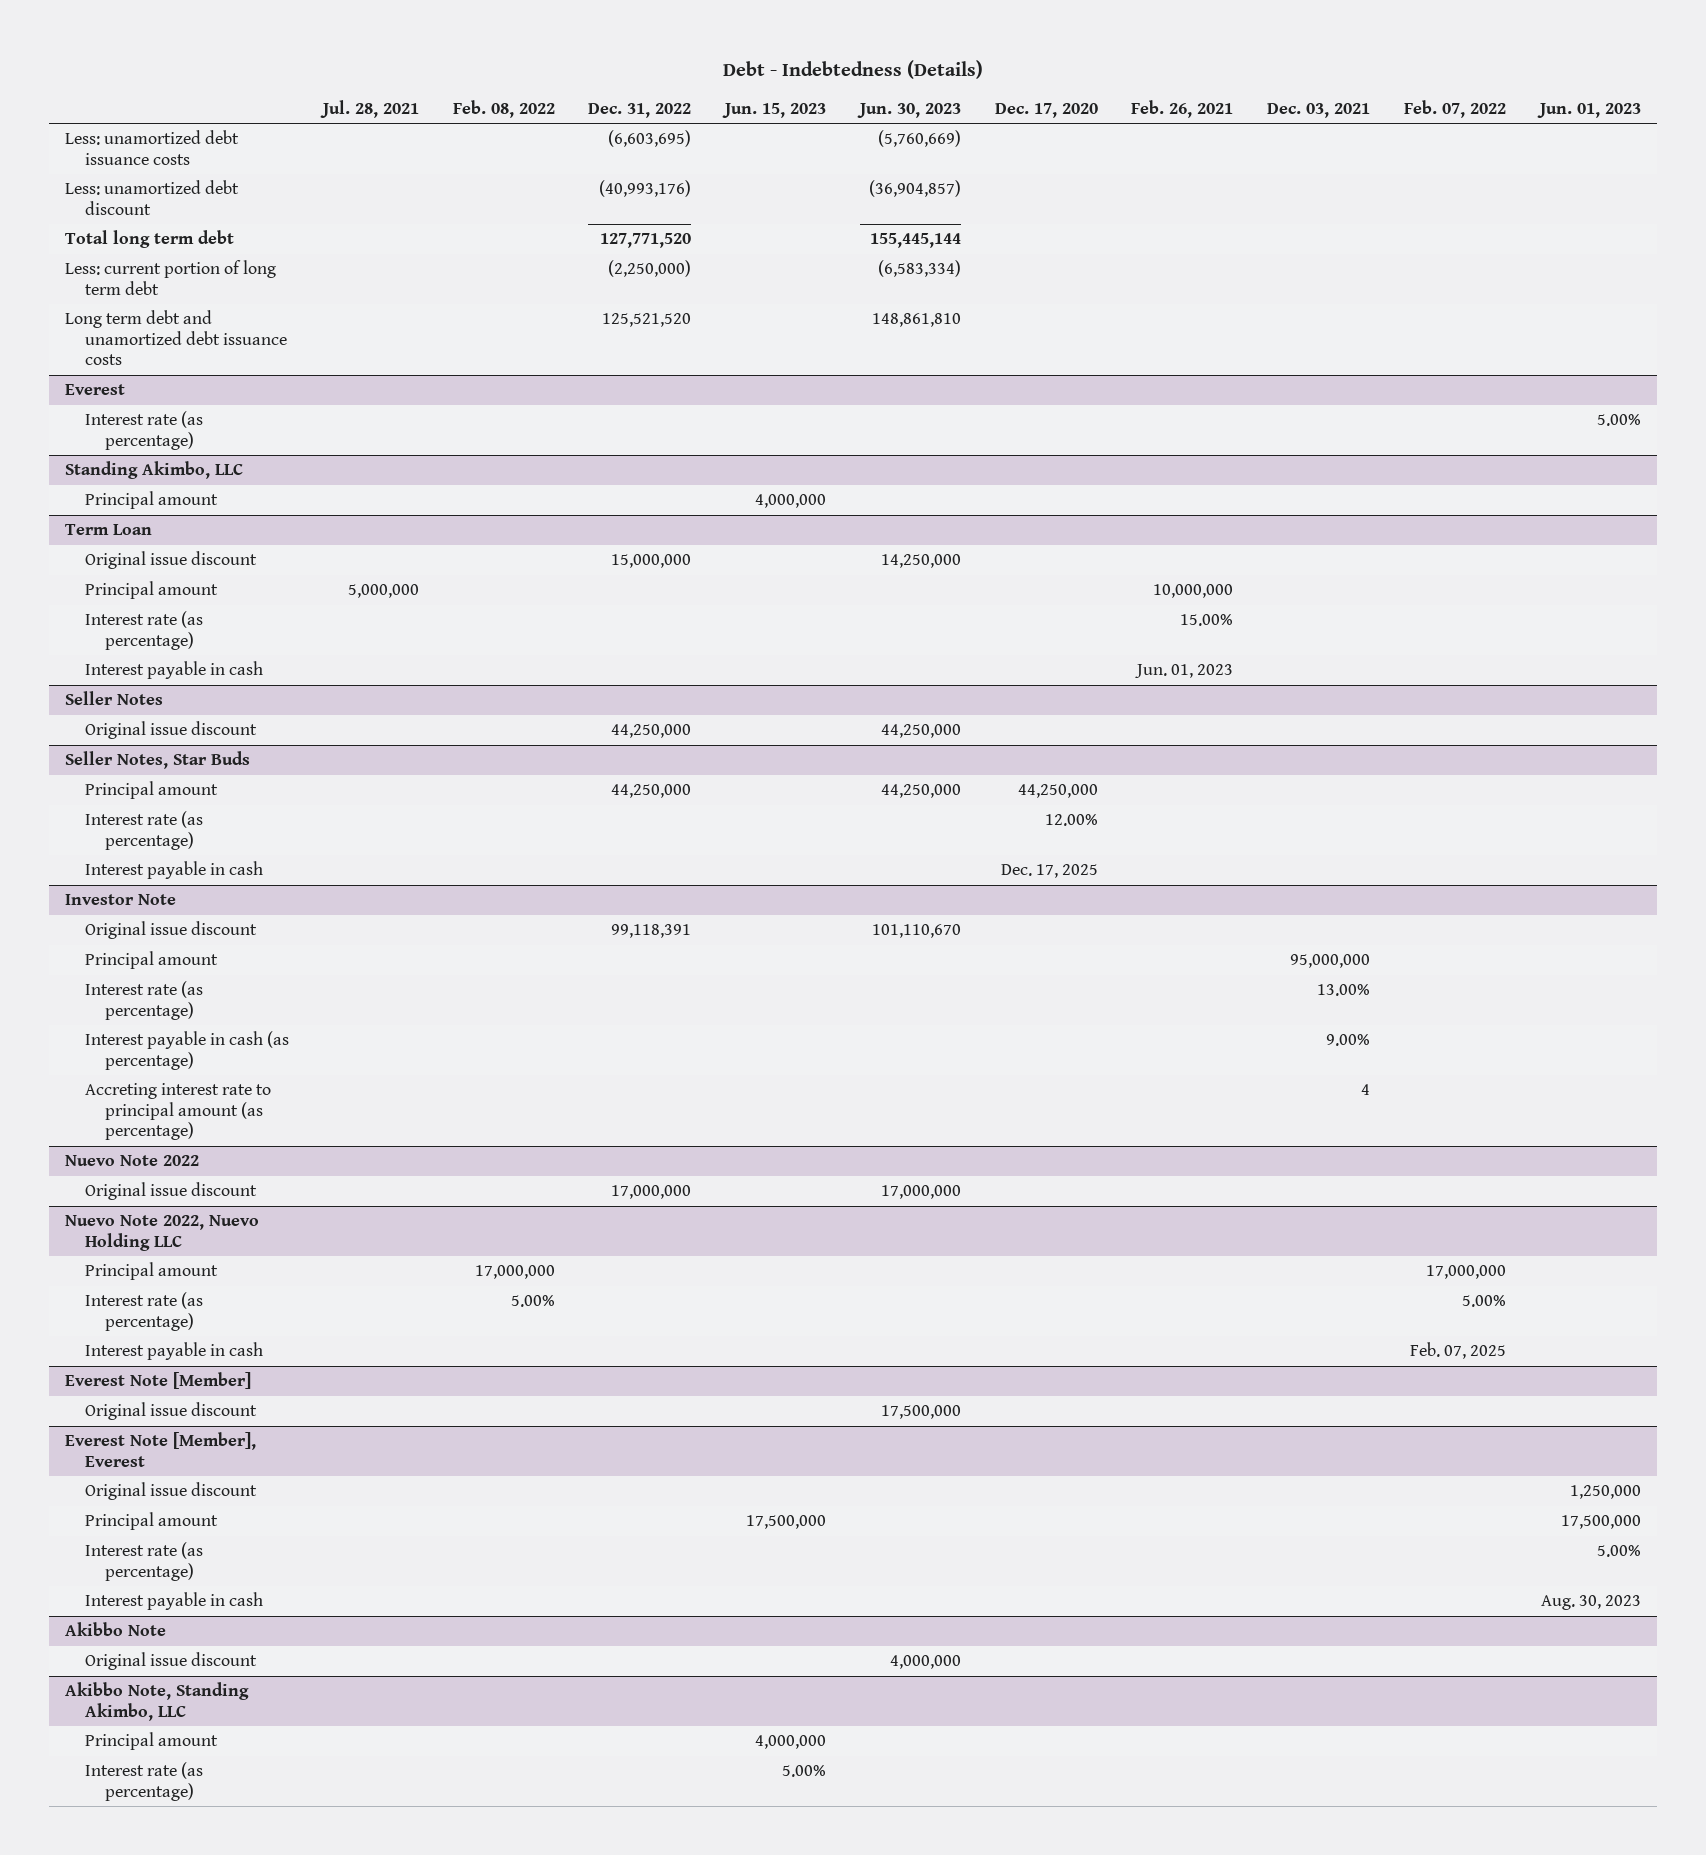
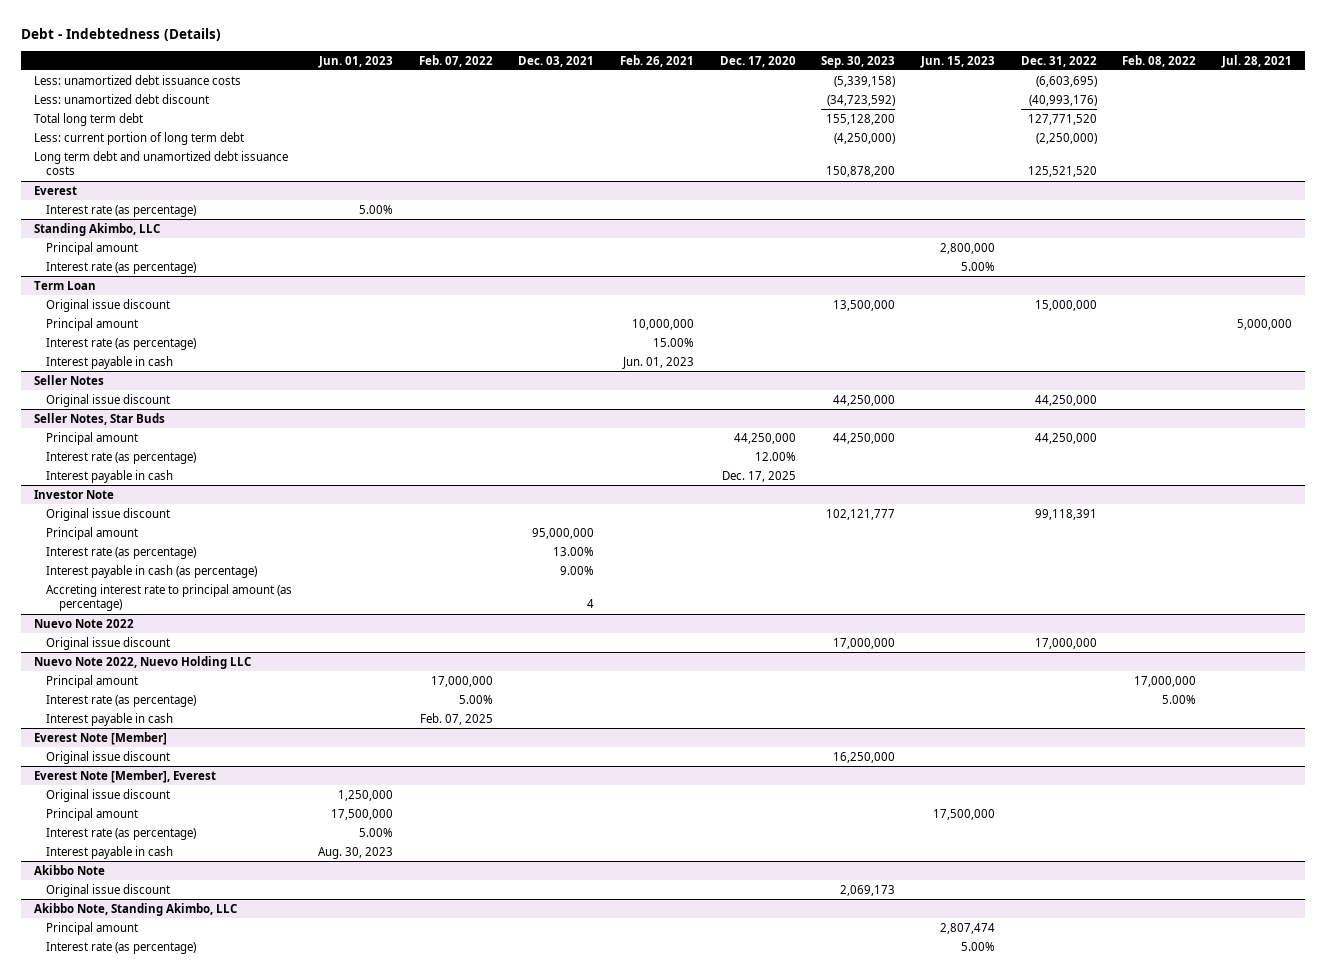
- | Jul. 28, 2021 | Feb. 08, 2022 | Dec. 31, 2022 | Jun. 15, 2023 | Jun. 30, 2023 | Dec. 17, 2020 | Feb. 26, 2021 | Dec. 03, 2021 | Feb. 07, 2022 | Jun. 01, 2023
+ | Jun. 01, 2023 | Feb. 07, 2022 | Dec. 03, 2021 | Feb. 26, 2021 | Dec. 17, 2020 | Sep. 30, 2023 | Jun. 15, 2023 | Dec. 31, 2022 | Feb. 08, 2022 | Jul. 28, 2021
@ Standing Akimbo, LLC
- Principal amount | | | | 4,000,000 | | | | | |
+ Principal amount | | | | | | | 2,800,000 | | |
+ Interest rate (as percentage) | | | | | | | 5.00% | | |
@ Akibbo Note, Standing Akimbo, LLC
- Principal amount | | | | 4,000,000 | | | | | |
+ Principal amount | | | | | | | 2,807,474 | | |

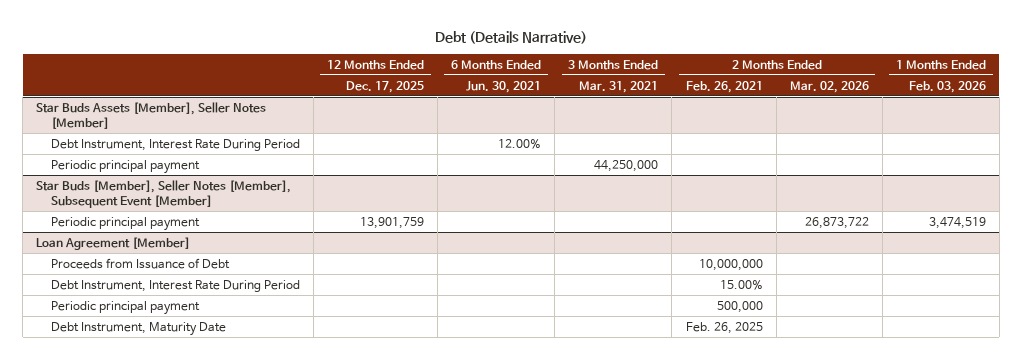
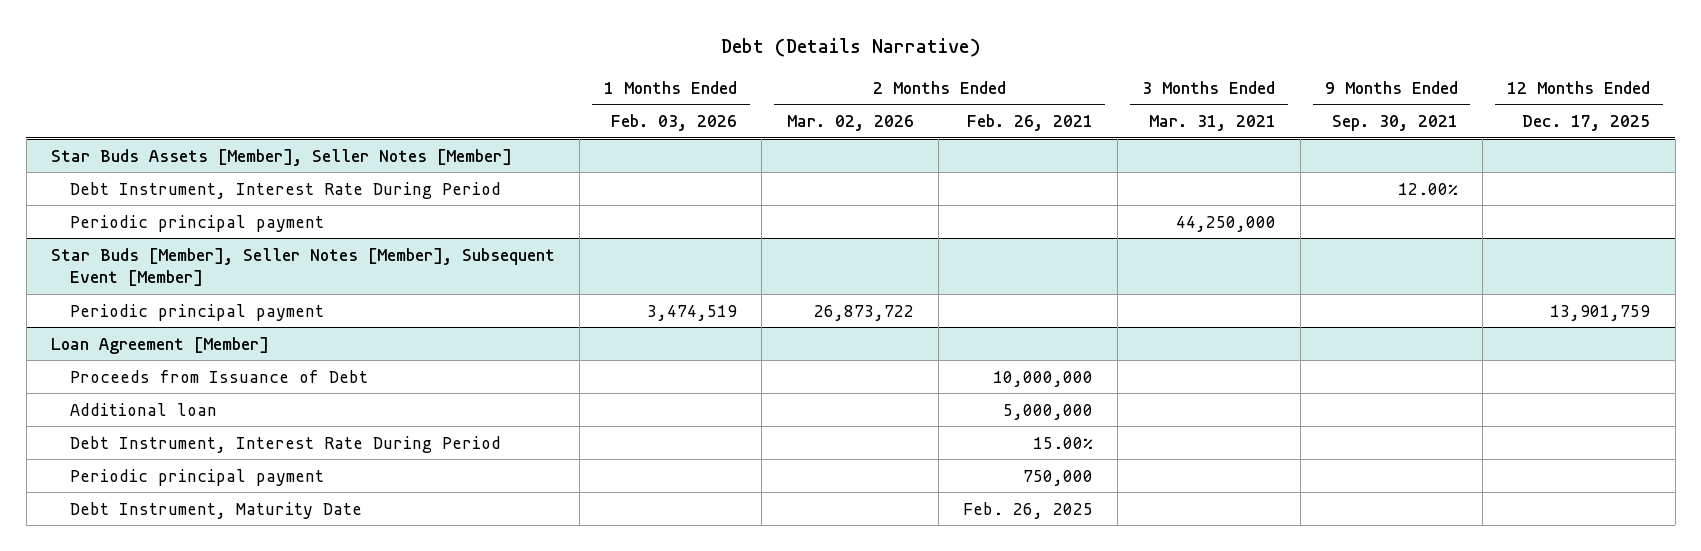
- | 12 Months Ended Dec. 17, 2025 | 6 Months Ended Jun. 30, 2021 | 3 Months Ended Mar. 31, 2021 | 2 Months Ended Feb. 26, 2021 | 2 Months Ended Mar. 02, 2026 | 1 Months Ended Feb. 03, 2026
+ | 1 Months Ended Feb. 03, 2026 | 2 Months Ended Mar. 02, 2026 | 2 Months Ended Feb. 26, 2021 | 3 Months Ended Mar. 31, 2021 | 9 Months Ended Sep. 30, 2021 | 12 Months Ended Dec. 17, 2025
@ Loan Agreement [Member]
+ Additional loan | | | 5,000,000 | | |
- Periodic principal payment | | | | 500,000 | |
+ Periodic principal payment | | | 750,000 | | |

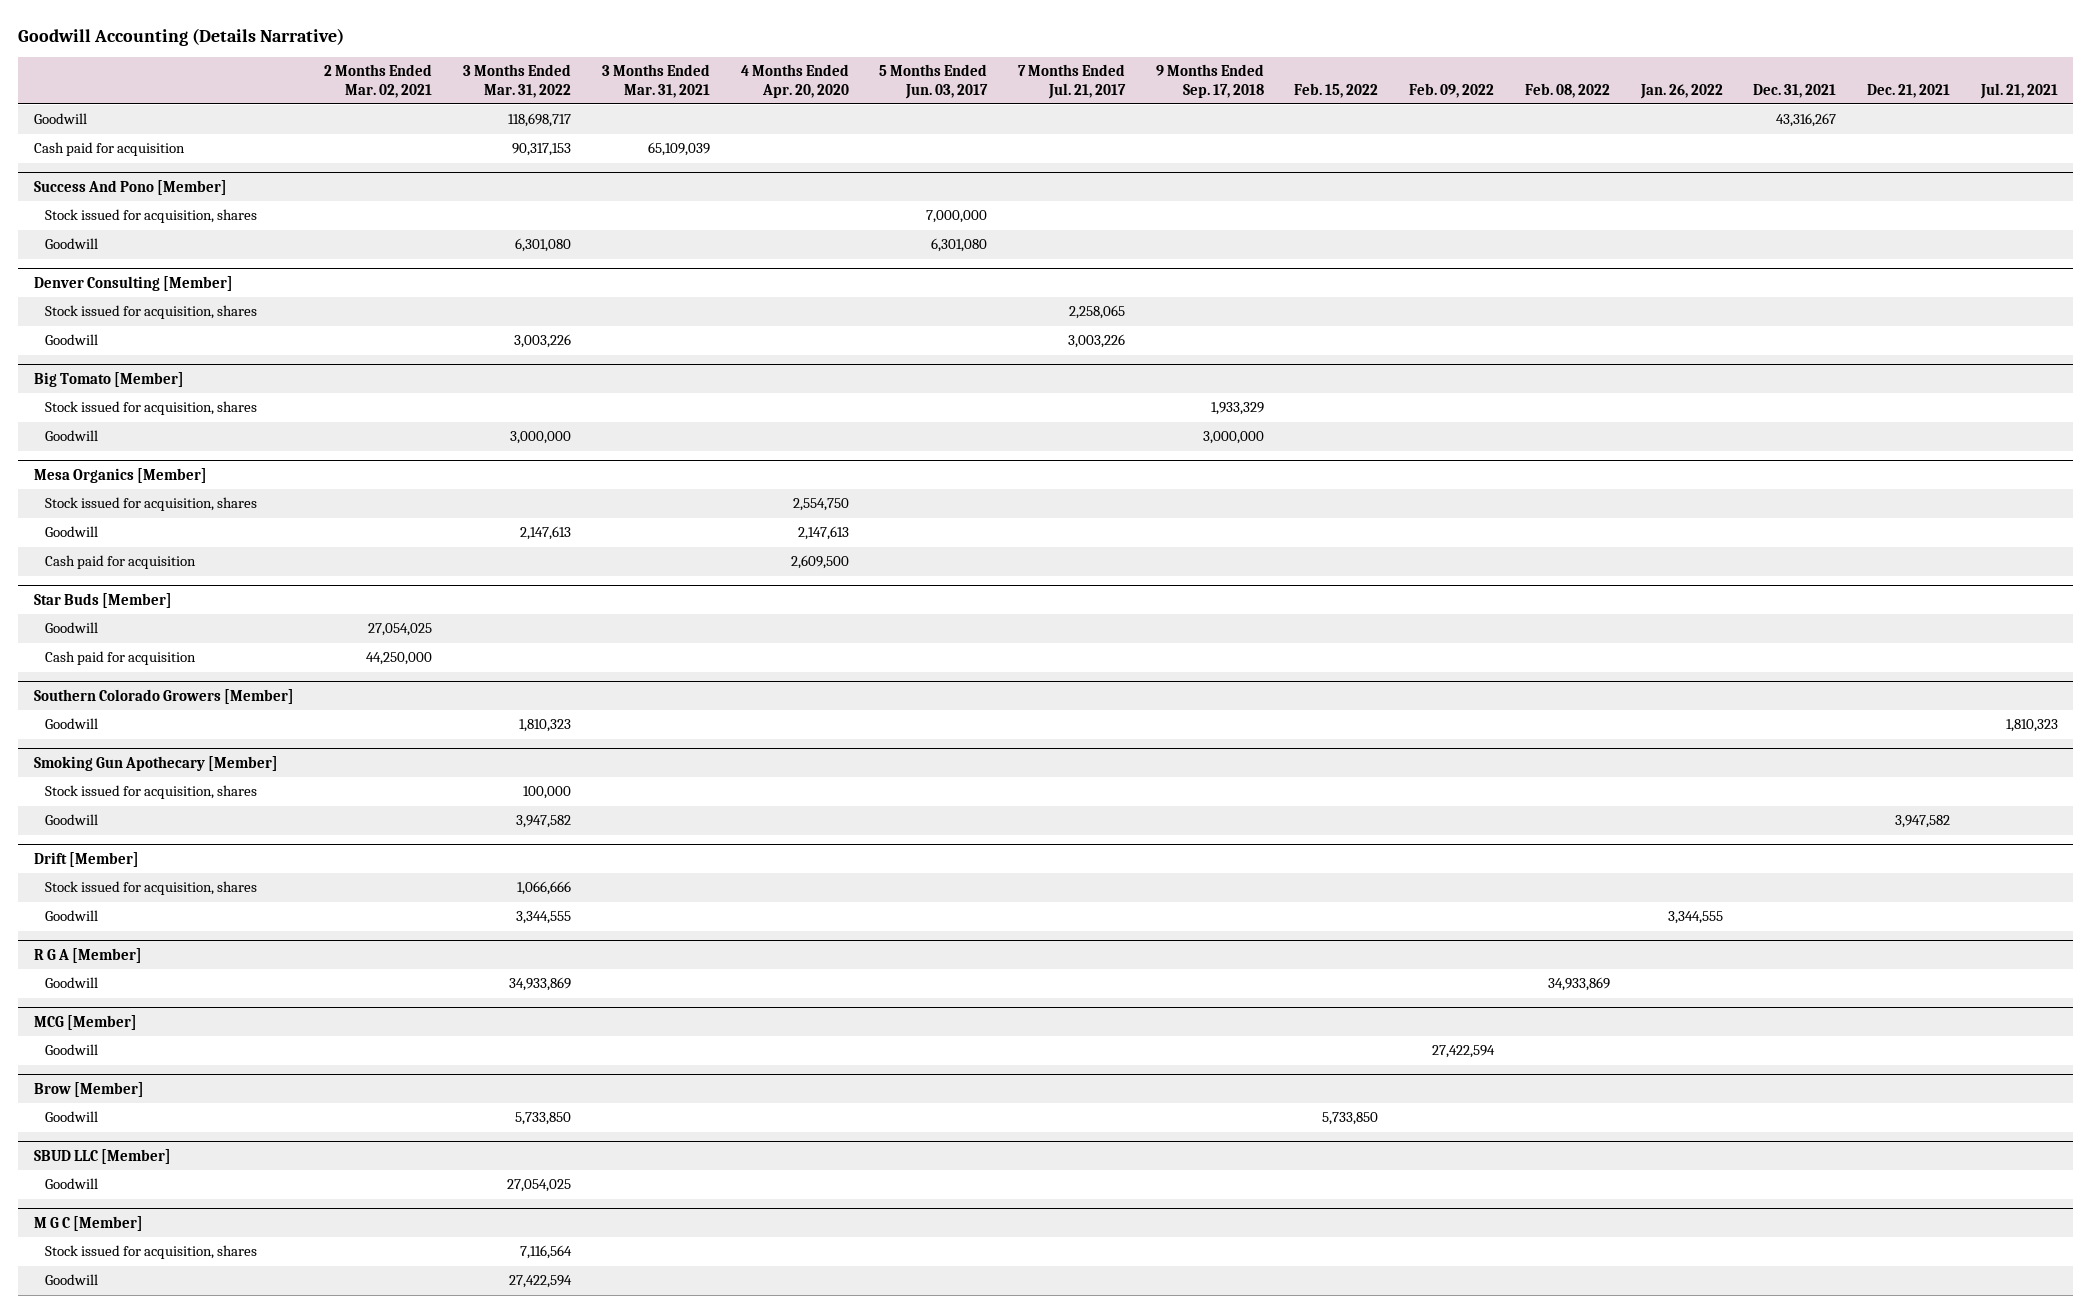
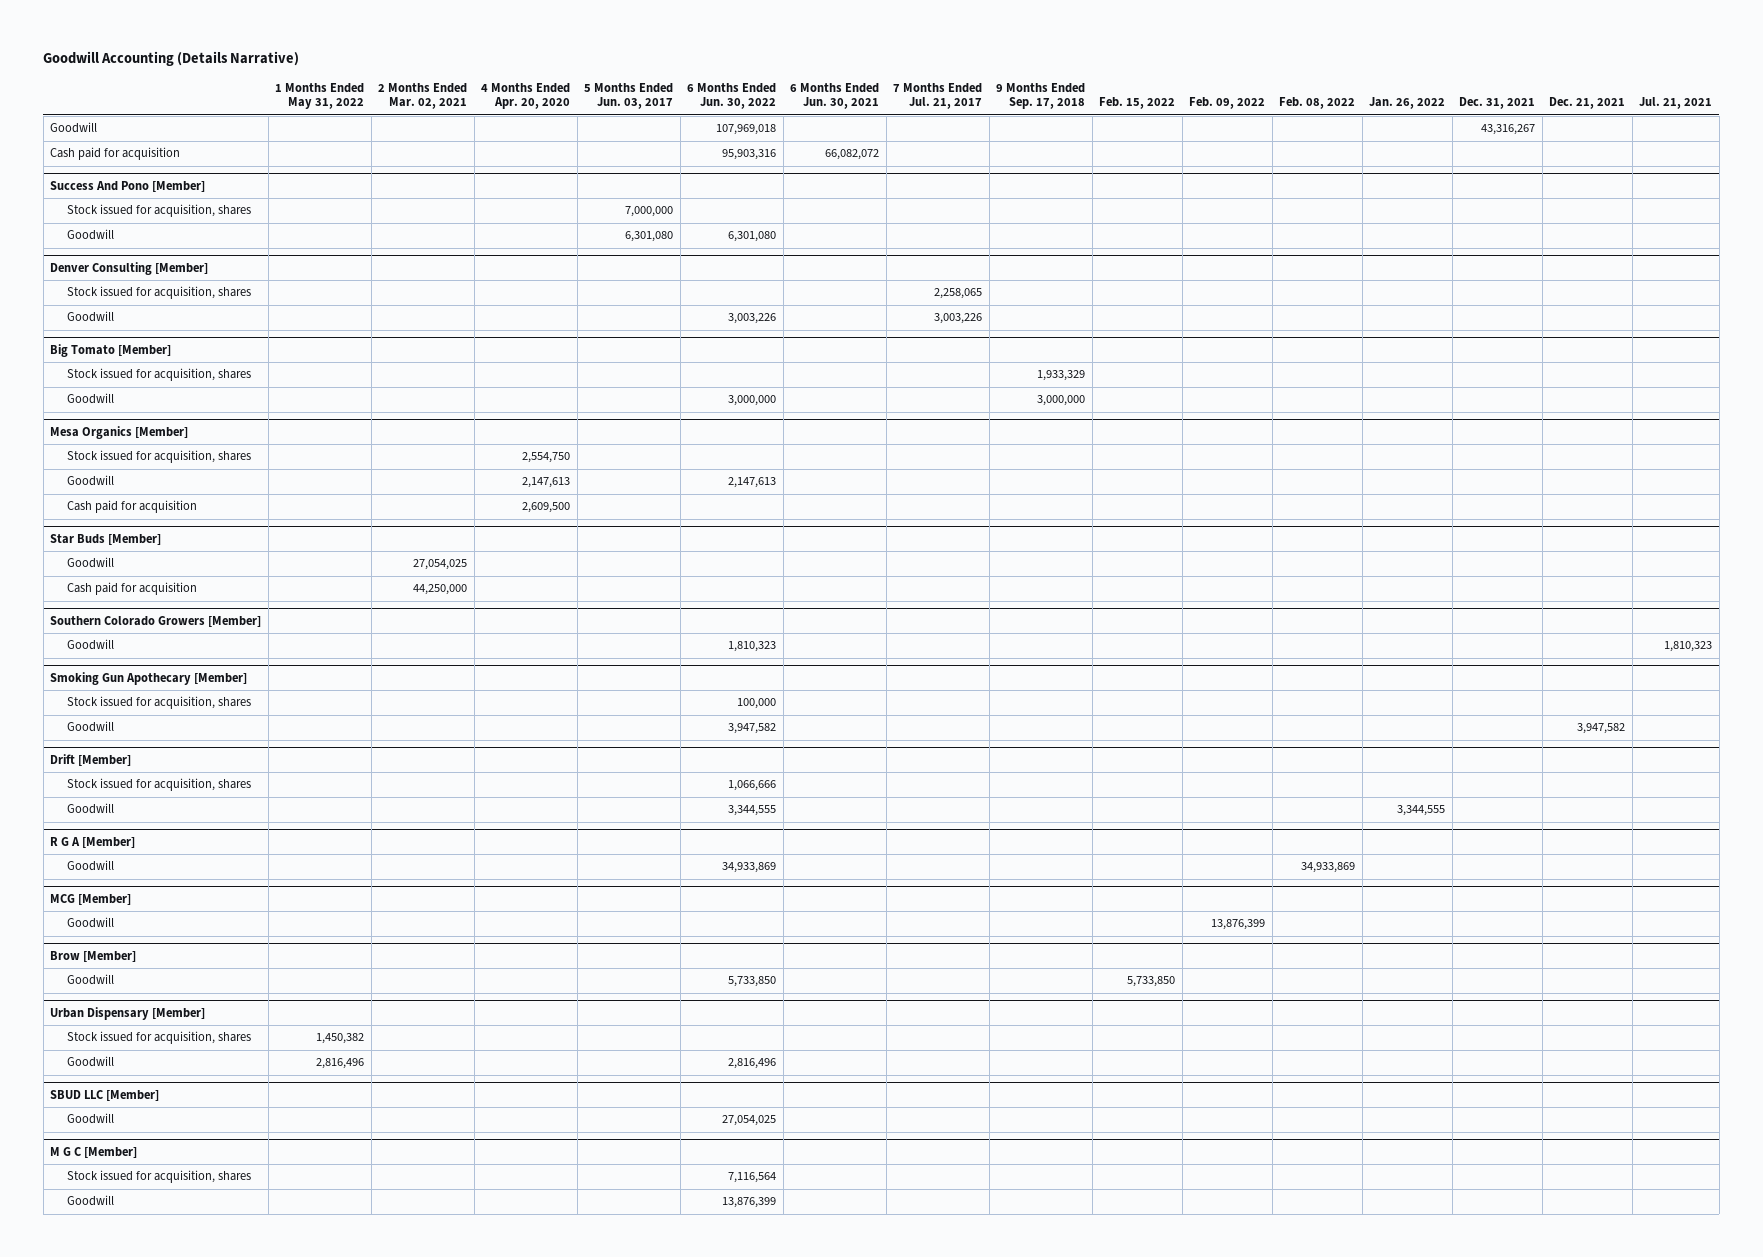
- | 2 Months Ended Mar. 02, 2021 | 3 Months Ended Mar. 31, 2022 | 3 Months Ended Mar. 31, 2021 | 4 Months Ended Apr. 20, 2020 | 5 Months Ended Jun. 03, 2017 | 7 Months Ended Jul. 21, 2017 | 9 Months Ended Sep. 17, 2018 | Feb. 15, 2022 | Feb. 09, 2022 | Feb. 08, 2022 | Jan. 26, 2022 | Dec. 31, 2021 | Dec. 21, 2021 | Jul. 21, 2021
+ | 1 Months Ended May 31, 2022 | 2 Months Ended Mar. 02, 2021 | 4 Months Ended Apr. 20, 2020 | 5 Months Ended Jun. 03, 2017 | 6 Months Ended Jun. 30, 2022 | 6 Months Ended Jun. 30, 2021 | 7 Months Ended Jul. 21, 2017 | 9 Months Ended Sep. 17, 2018 | Feb. 15, 2022 | Feb. 09, 2022 | Feb. 08, 2022 | Jan. 26, 2022 | Dec. 31, 2021 | Dec. 21, 2021 | Jul. 21, 2021
@ MCG [Member]
- Goodwill | | | | | | | | | 27,422,594 | | | | |
+ Goodwill | | | | | | | | | | 13,876,399 | | | | |
+ Urban Dispensary [Member]
+ Stock issued for acquisition, shares | 1,450,382 | | | | | | | | | | | | | |
+ Goodwill | 2,816,496 | | | | 2,816,496 | | | | | | | | | |

